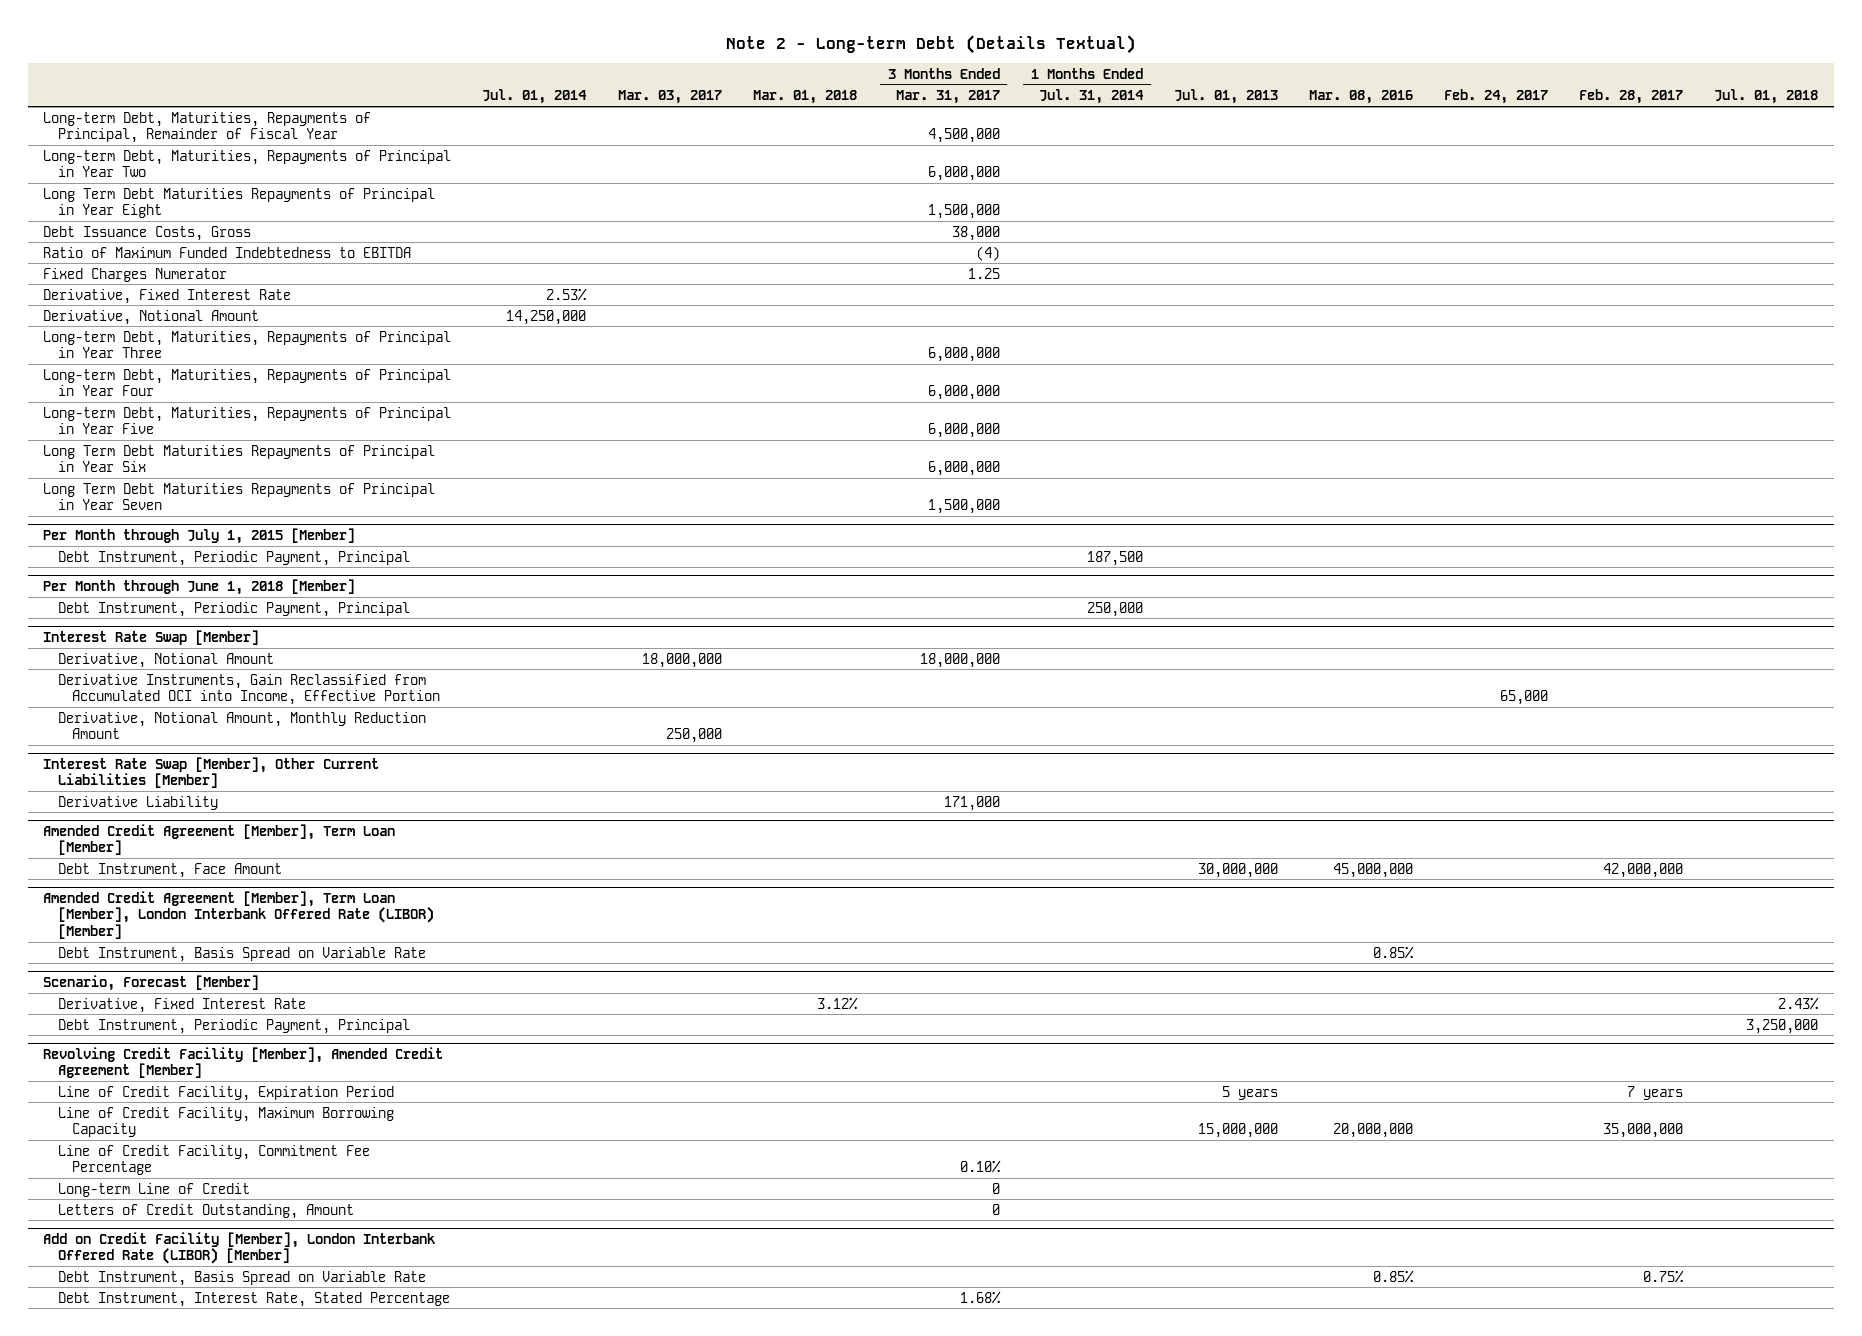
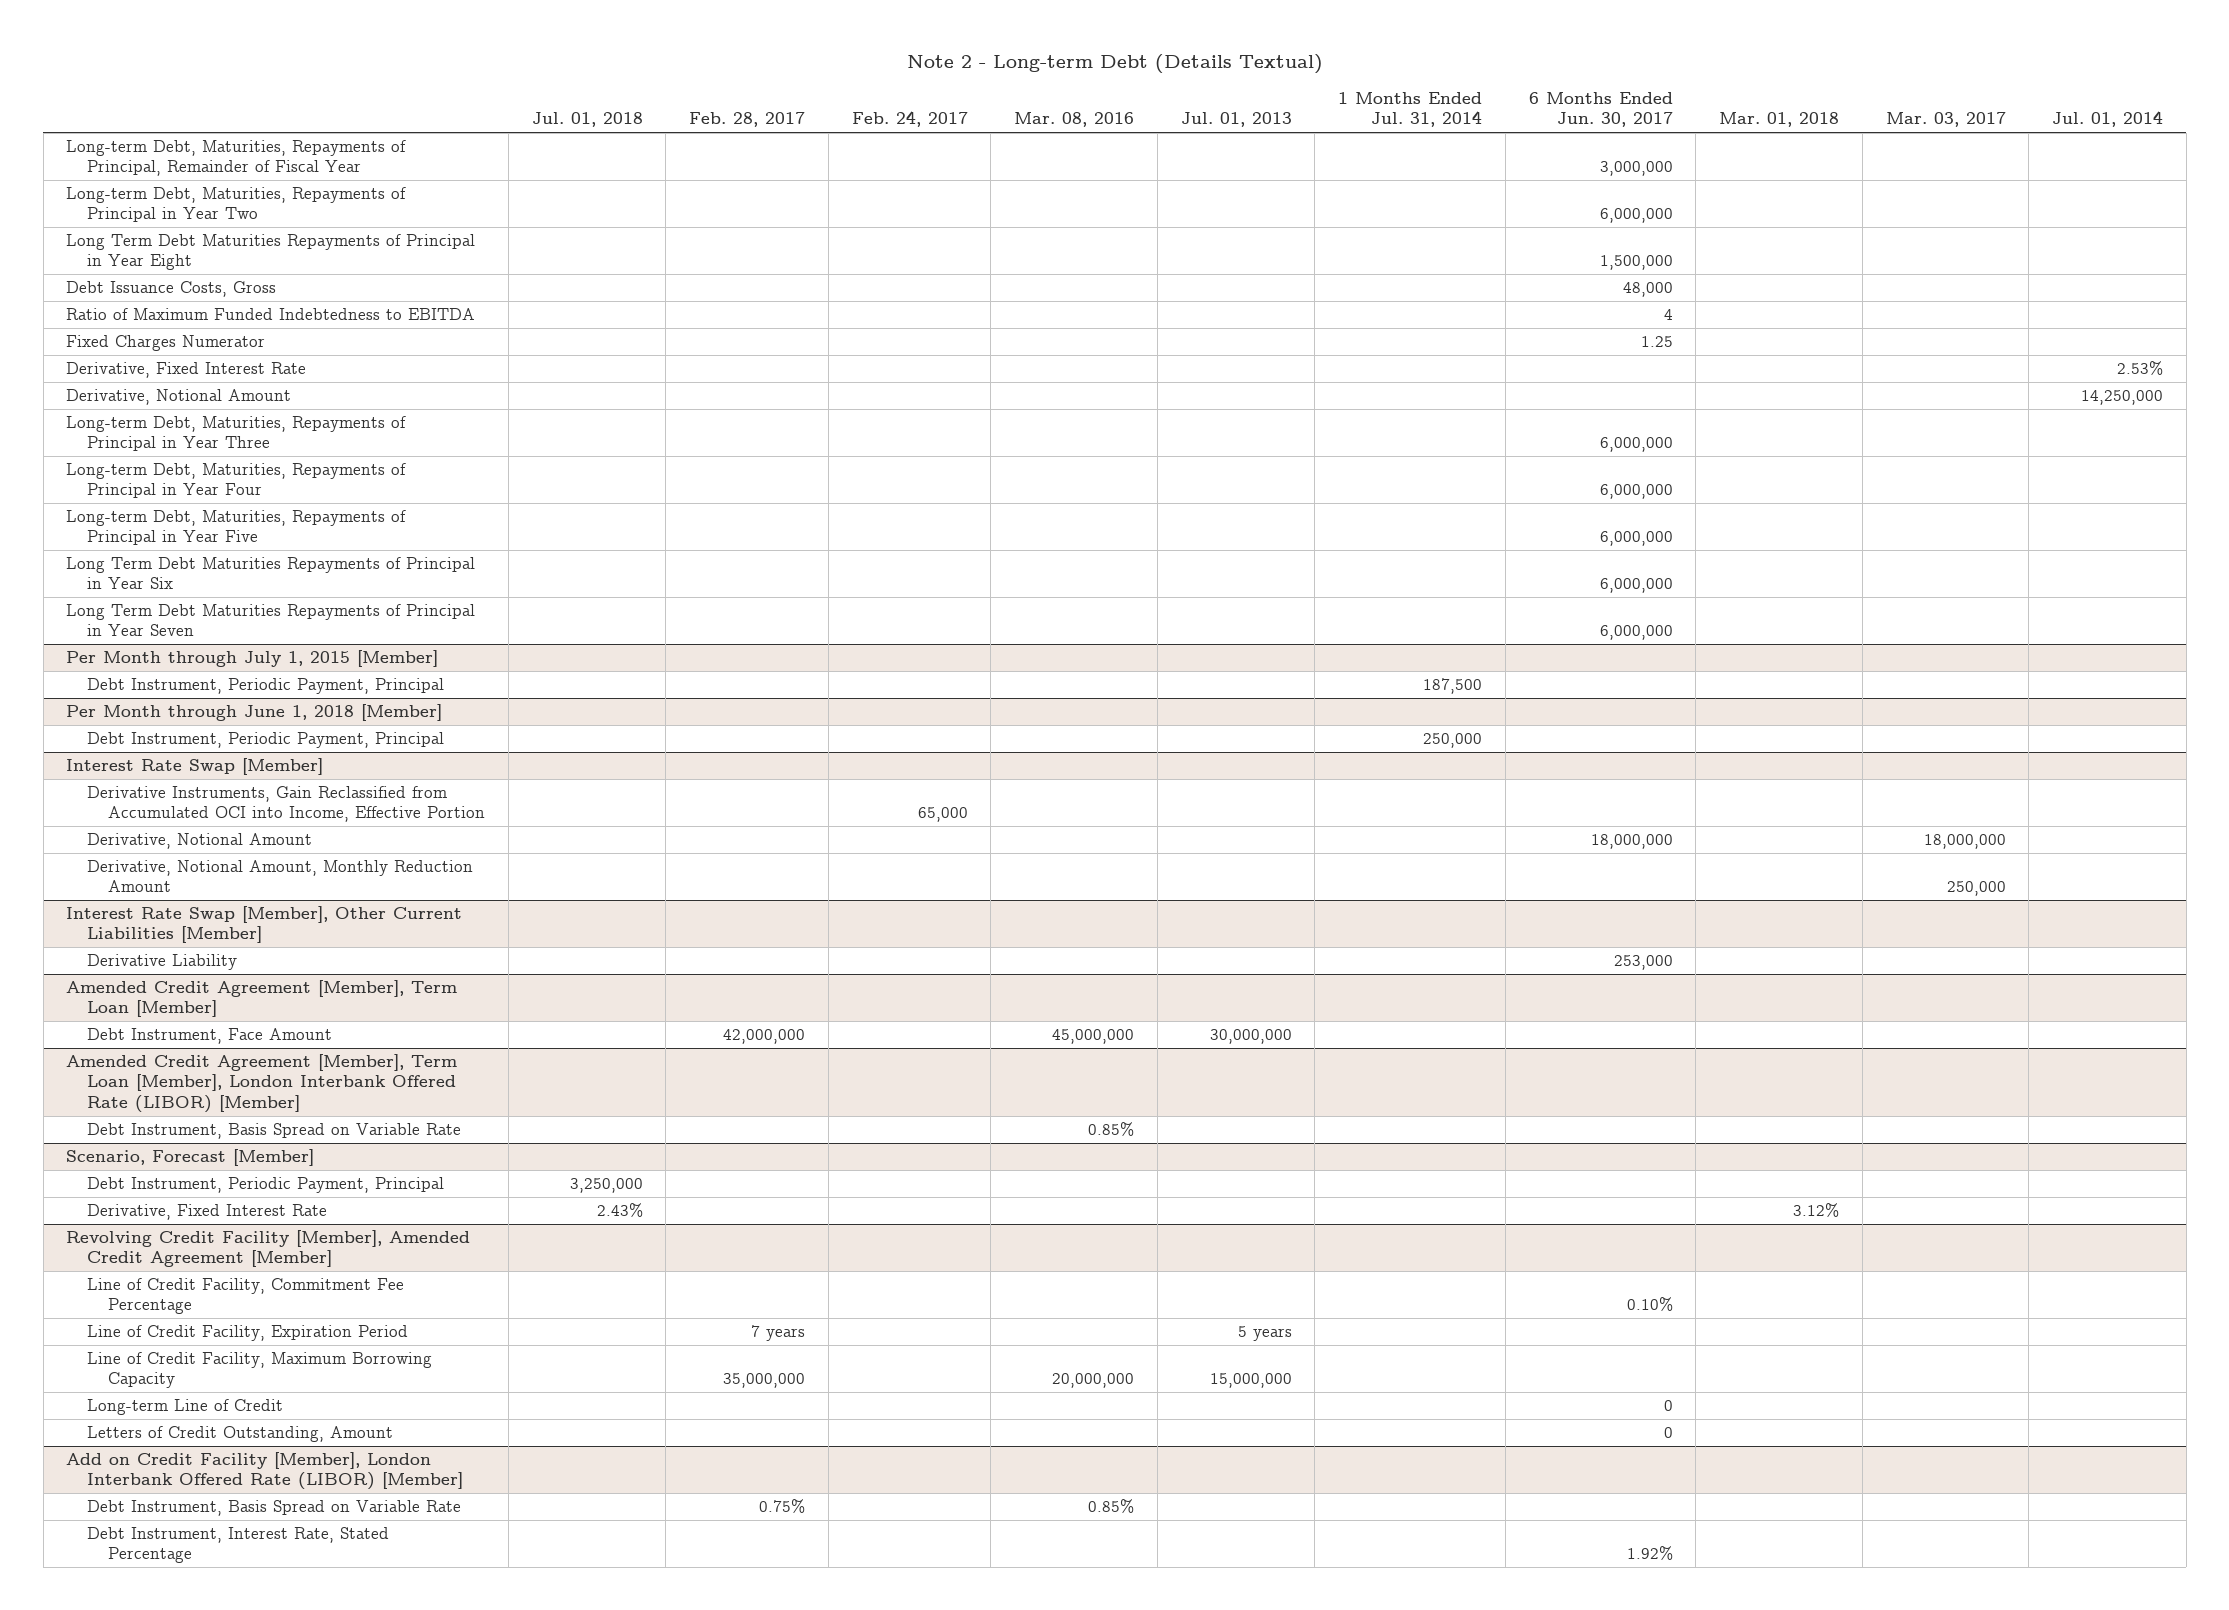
- | Jul. 01, 2014 | Mar. 03, 2017 | Mar. 01, 2018 | 3 Months Ended Mar. 31, 2017 | 1 Months Ended Jul. 31, 2014 | Jul. 01, 2013 | Mar. 08, 2016 | Feb. 24, 2017 | Feb. 28, 2017 | Jul. 01, 2018
+ | Jul. 01, 2018 | Feb. 28, 2017 | Feb. 24, 2017 | Mar. 08, 2016 | Jul. 01, 2013 | 1 Months Ended Jul. 31, 2014 | 6 Months Ended Jun. 30, 2017 | Mar. 01, 2018 | Mar. 03, 2017 | Jul. 01, 2014
@ Interest Rate Swap [Member]
moved down: Derivative, Notional Amount | | | | | | | 18,000,000 | | 18,000,000 |
@ Scenario, Forecast [Member]
moved down: Derivative, Fixed Interest Rate | 2.43% | | | | | | | 3.12% | |
@ Revolving Credit Facility [Member], Amended Credit Agreement [Member]
moved up: Line of Credit Facility, Commitment Fee Percentage | | | | | | | 0.10% | | |

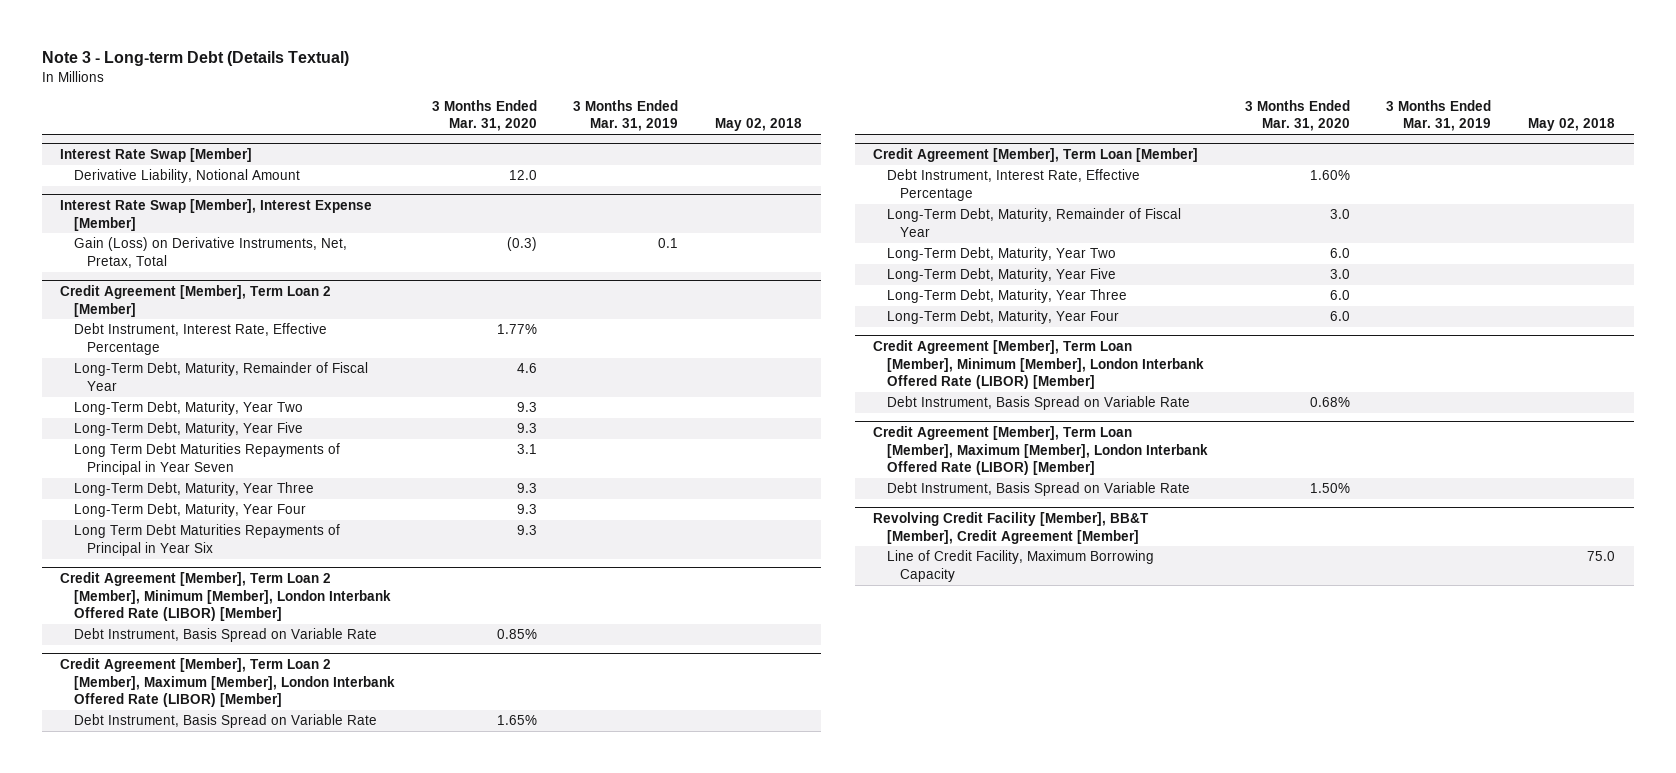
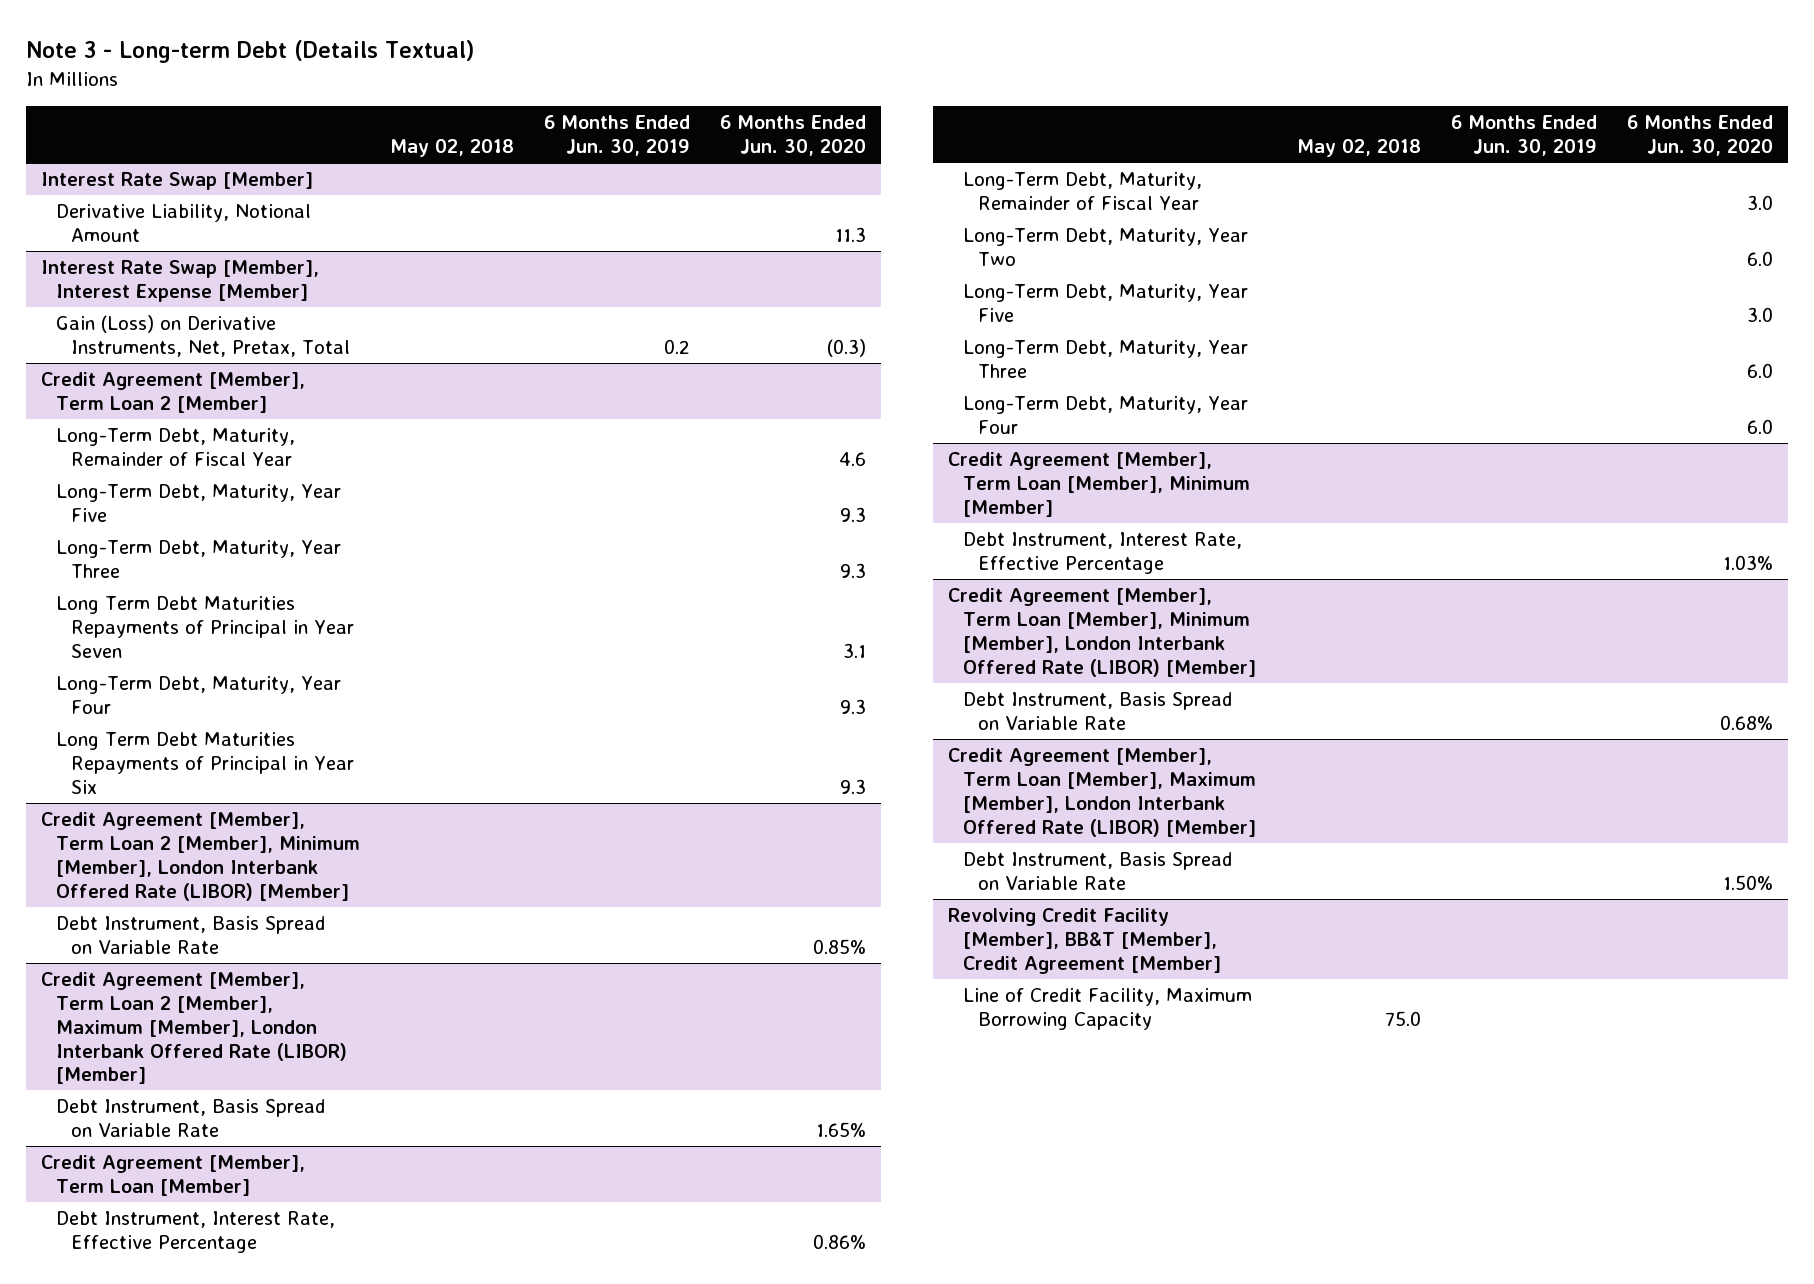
- | 3 Months Ended Mar. 31, 2020 | 3 Months Ended Mar. 31, 2019 | May 02, 2018
+ | May 02, 2018 | 6 Months Ended Jun. 30, 2019 | 6 Months Ended Jun. 30, 2020
@ Credit Agreement [Member], Term Loan 2 [Member]
- Debt Instrument, Interest Rate, Effective Percentage | 1.77% | |
- Long-Term Debt, Maturity, Year Two | 9.3 | |
moved down: Long Term Debt Maturities Repayments of Principal in Year Seven | | | 3.1
+ Credit Agreement [Member], Term Loan [Member], Minimum [Member]
+ Debt Instrument, Interest Rate, Effective Percentage | | | 1.03%

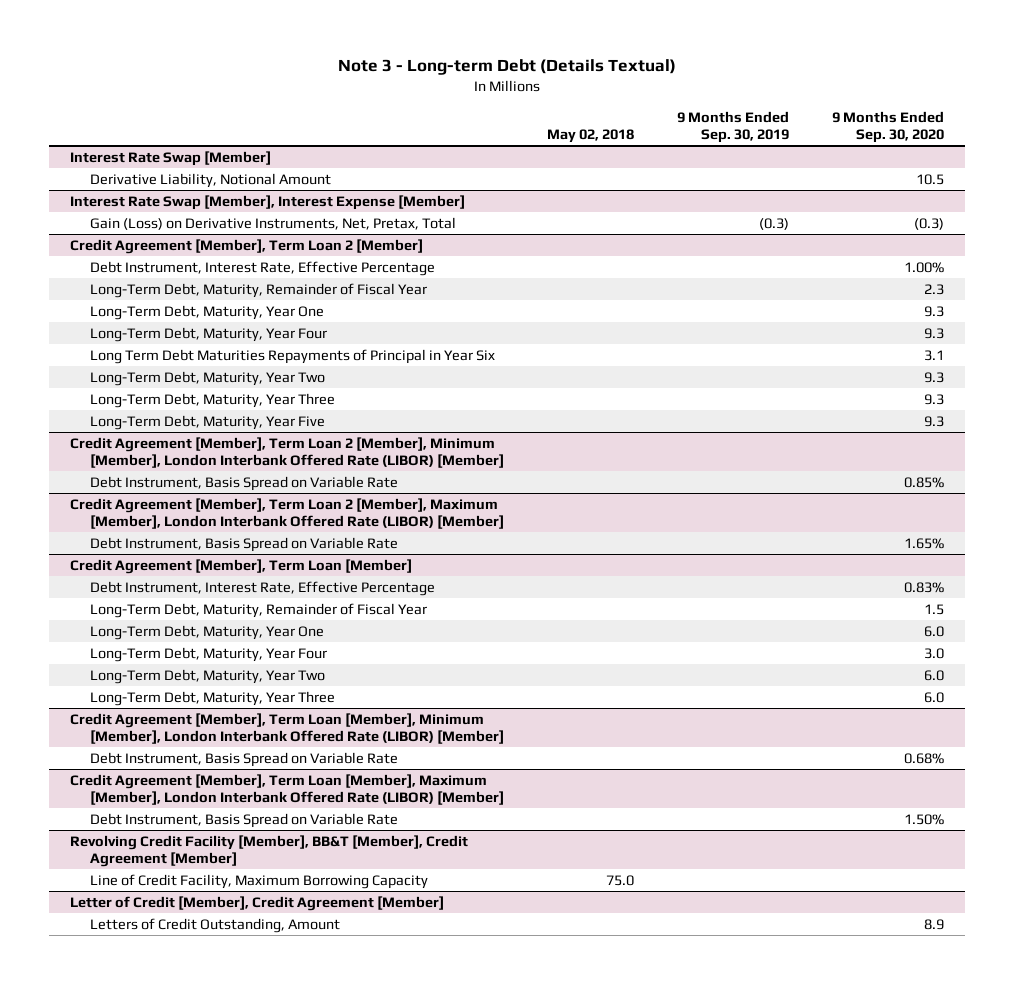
- | May 02, 2018 | 6 Months Ended Jun. 30, 2019 | 6 Months Ended Jun. 30, 2020
+ | May 02, 2018 | 9 Months Ended Sep. 30, 2019 | 9 Months Ended Sep. 30, 2020
@ Credit Agreement [Member], Term Loan 2 [Member]
+ Debt Instrument, Interest Rate, Effective Percentage | | | 1.00%
- Long Term Debt Maturities Repayments of Principal in Year Seven | | | 3.1
+ Long-Term Debt, Maturity, Year One | | | 9.3
+ Long-Term Debt, Maturity, Year Two | | | 9.3
moved down: Long-Term Debt, Maturity, Year Three | | | 9.3
moved down: Long-Term Debt, Maturity, Year Five | | | 9.3
@ Credit Agreement [Member], Term Loan [Member]
+ Long-Term Debt, Maturity, Year One | | | 6.0
moved up: Long-Term Debt, Maturity, Year Four | | | 3.0
- Long-Term Debt, Maturity, Year Five | | | 3.0
- Credit Agreement [Member], Term Loan [Member], Minimum [Member]
- Debt Instrument, Interest Rate, Effective Percentage | | | 1.03%
+ Letter of Credit [Member], Credit Agreement [Member]
+ Letters of Credit Outstanding, Amount | | | 8.9

